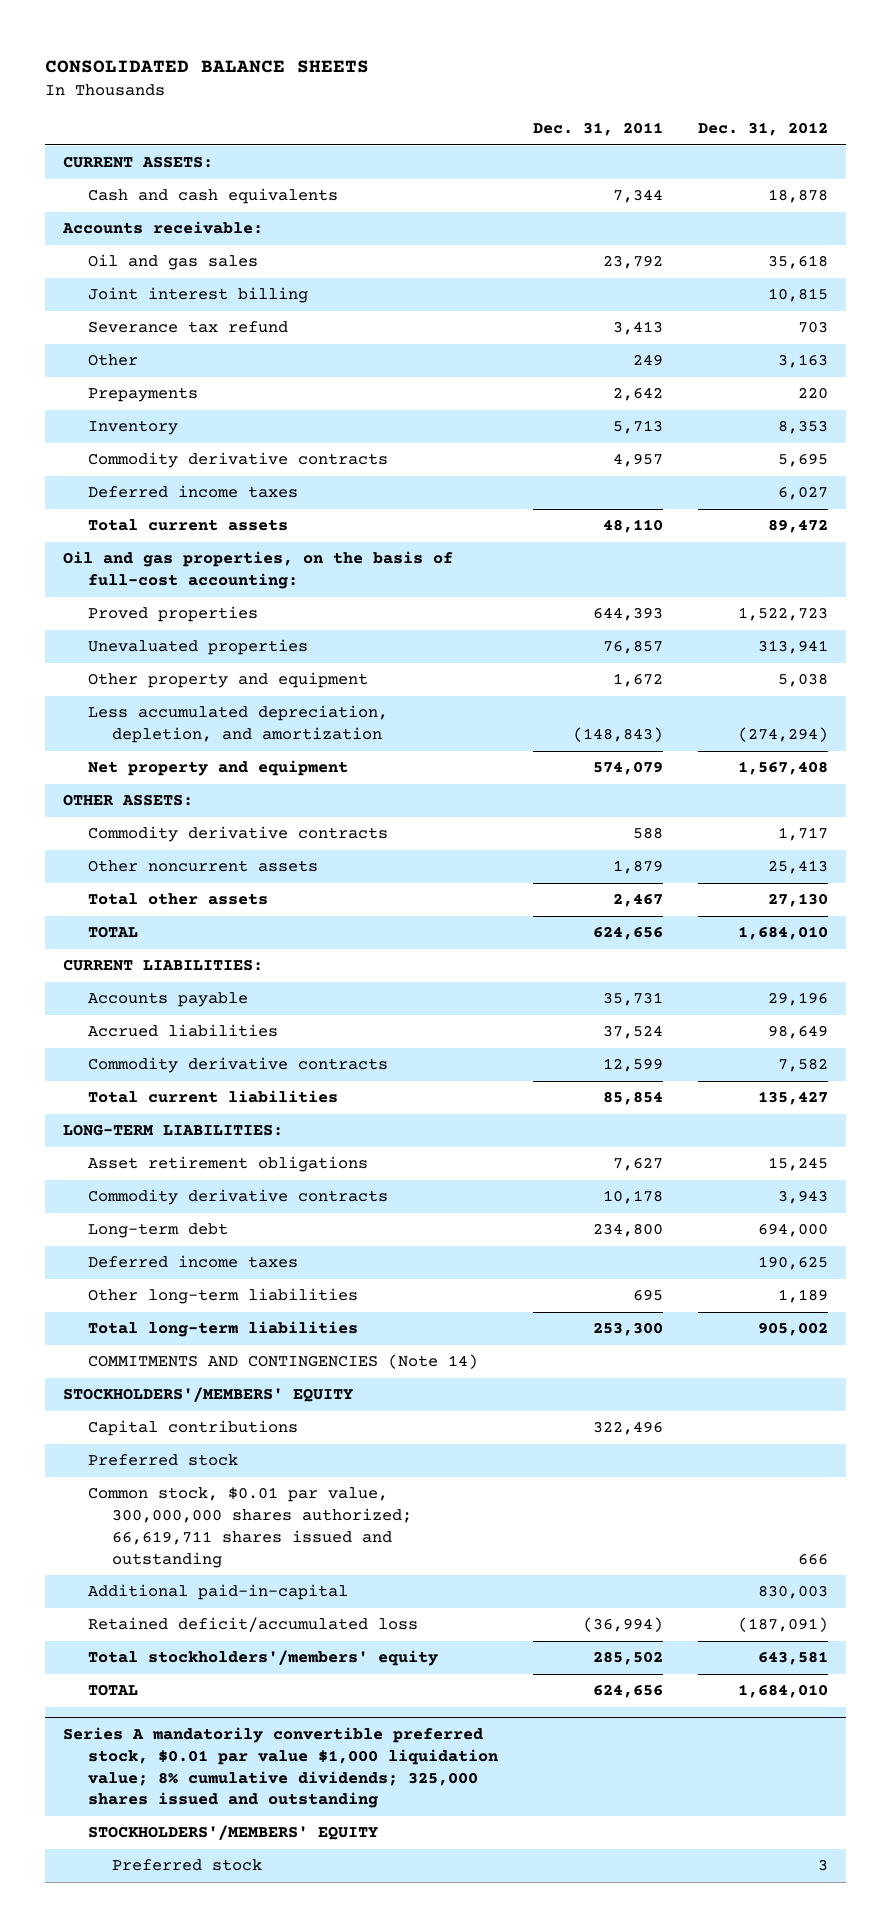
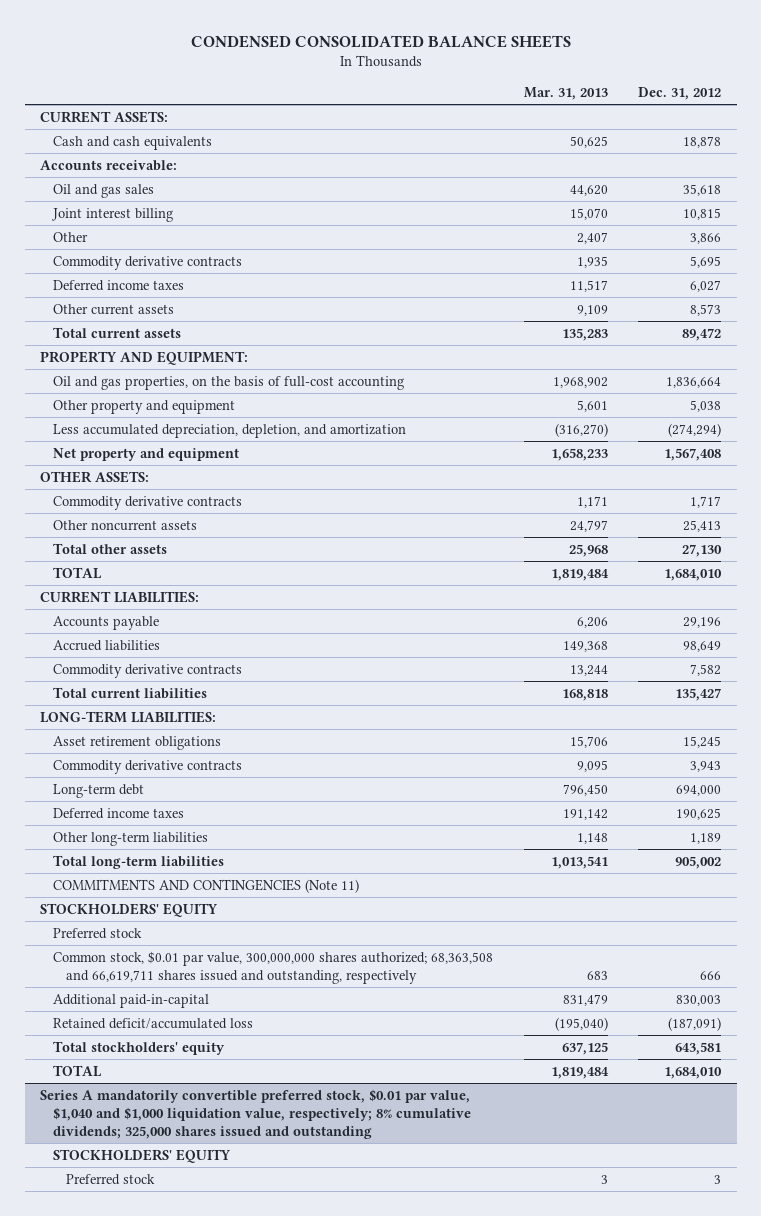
- CONSOLIDATED BALANCE SHEETS
+ CONDENSED CONSOLIDATED BALANCE SHEETS
- | Dec. 31, 2011 | Dec. 31, 2012
+ | Mar. 31, 2013 | Dec. 31, 2012
- Severance tax refund | 3,413 | 703
- Other | 249 | 3,163
- Prepayments | 2,642 | 220
- Inventory | 5,713 | 8,353
+ Other | 2,407 | 3,866
+ Other current assets | 9,109 | 8,573
- Oil and gas properties, on the basis of full-cost accounting:
- Proved properties | 644,393 | 1,522,723
- Unevaluated properties | 76,857 | 313,941
+ PROPERTY AND EQUIPMENT:
+ Oil and gas properties, on the basis of full-cost accounting | 1,968,902 | 1,836,664
- COMMITMENTS AND CONTINGENCIES (Note 14)
- STOCKHOLDERS'/MEMBERS' EQUITY
- Capital contributions | 322,496 |
+ COMMITMENTS AND CONTINGENCIES (Note 11)
+ STOCKHOLDERS' EQUITY
- Common stock, $0.01 par value, 300,000,000 shares authorized; 66,619,711 shares issued and outstanding | | 666
+ Common stock, $0.01 par value, 300,000,000 shares authorized; 68,363,508 and 66,619,711 shares issued and outstanding, respectively | 683 | 666
- Total stockholders'/members' equity | 285,502 | 643,581
+ Total stockholders' equity | 637,125 | 643,581
- Series A mandatorily convertible preferred stock, $0.01 par value $1,000 liquidation value; 8% cumulative dividends; 325,000 shares issued and outstanding
- STOCKHOLDERS'/MEMBERS' EQUITY
+ Series A mandatorily convertible preferred stock, $0.01 par value, $1,040 and $1,000 liquidation value, respectively; 8% cumulative dividends; 325,000 shares issued and outstanding
+ STOCKHOLDERS' EQUITY

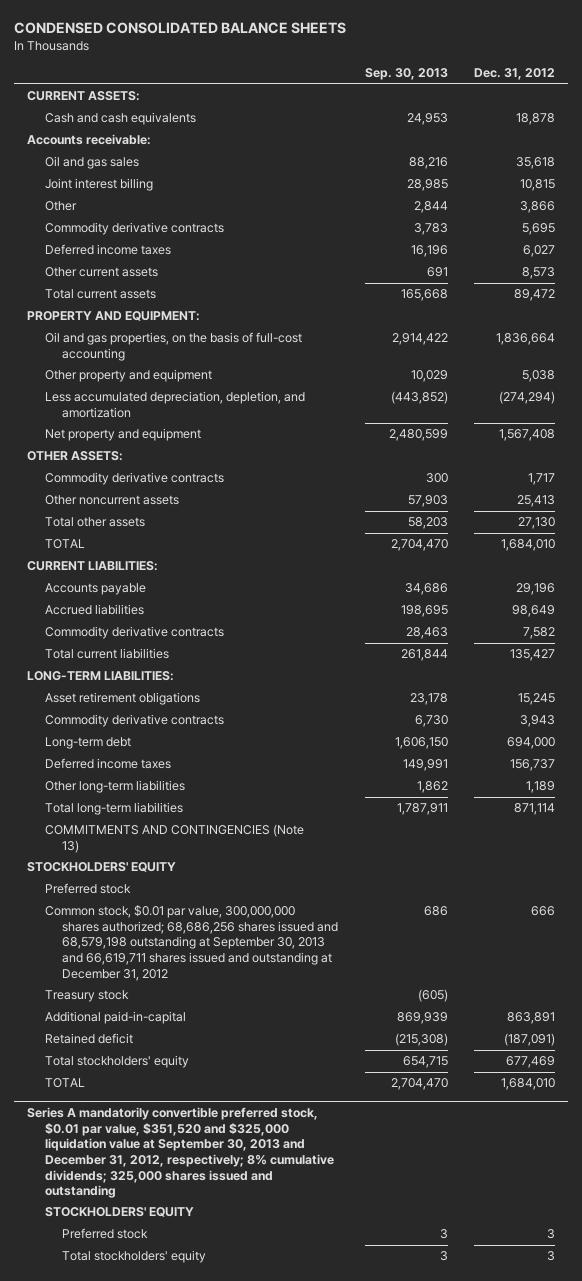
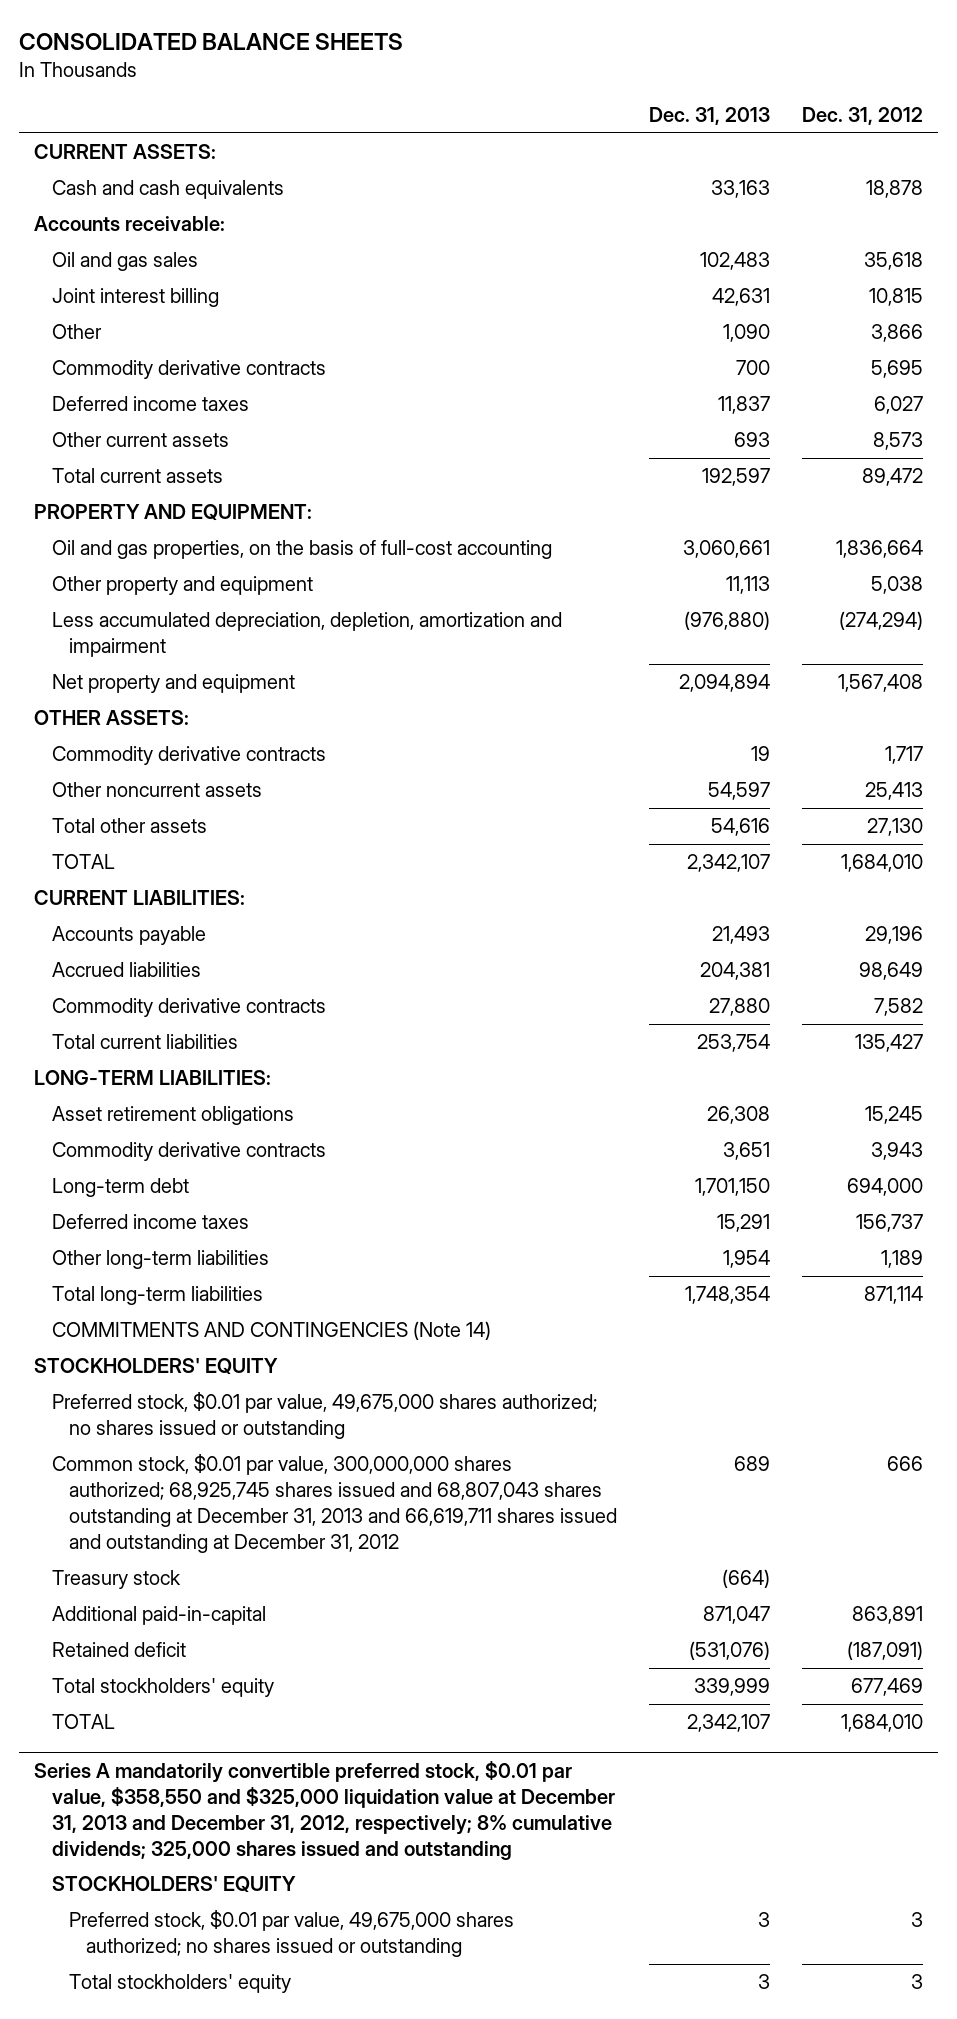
- CONDENSED CONSOLIDATED BALANCE SHEETS
+ CONSOLIDATED BALANCE SHEETS
- | Sep. 30, 2013 | Dec. 31, 2012
+ | Dec. 31, 2013 | Dec. 31, 2012
- Less accumulated depreciation, depletion, and amortization | (443,852) | (274,294)
+ Less accumulated depreciation, depletion, amortization and impairment | (976,880) | (274,294)
- COMMITMENTS AND CONTINGENCIES (Note 13)
+ COMMITMENTS AND CONTINGENCIES (Note 14)
- Preferred stock
- Common stock, $0.01 par value, 300,000,000 shares authorized; 68,686,256 shares issued and 68,579,198 outstanding at September 30, 2013 and 66,619,711 shares issued and outstanding at December 31, 2012 | 686 | 666
+ Preferred stock, $0.01 par value, 49,675,000 shares authorized; no shares issued or outstanding
+ Common stock, $0.01 par value, 300,000,000 shares authorized; 68,925,745 shares issued and 68,807,043 shares outstanding at December 31, 2013 and 66,619,711 shares issued and outstanding at December 31, 2012 | 689 | 666
- Series A mandatorily convertible preferred stock, $0.01 par value, $351,520 and $325,000 liquidation value at September 30, 2013 and December 31, 2012, respectively; 8% cumulative dividends; 325,000 shares issued and outstanding
+ Series A mandatorily convertible preferred stock, $0.01 par value, $358,550 and $325,000 liquidation value at December 31, 2013 and December 31, 2012, respectively; 8% cumulative dividends; 325,000 shares issued and outstanding
- Preferred stock | 3 | 3
+ Preferred stock, $0.01 par value, 49,675,000 shares authorized; no shares issued or outstanding | 3 | 3

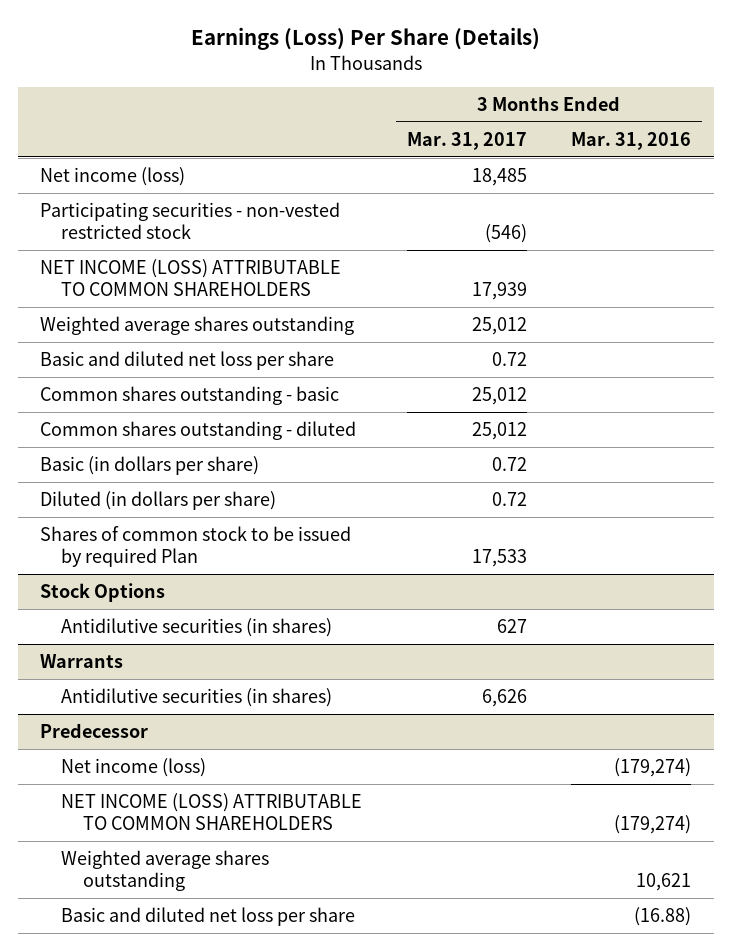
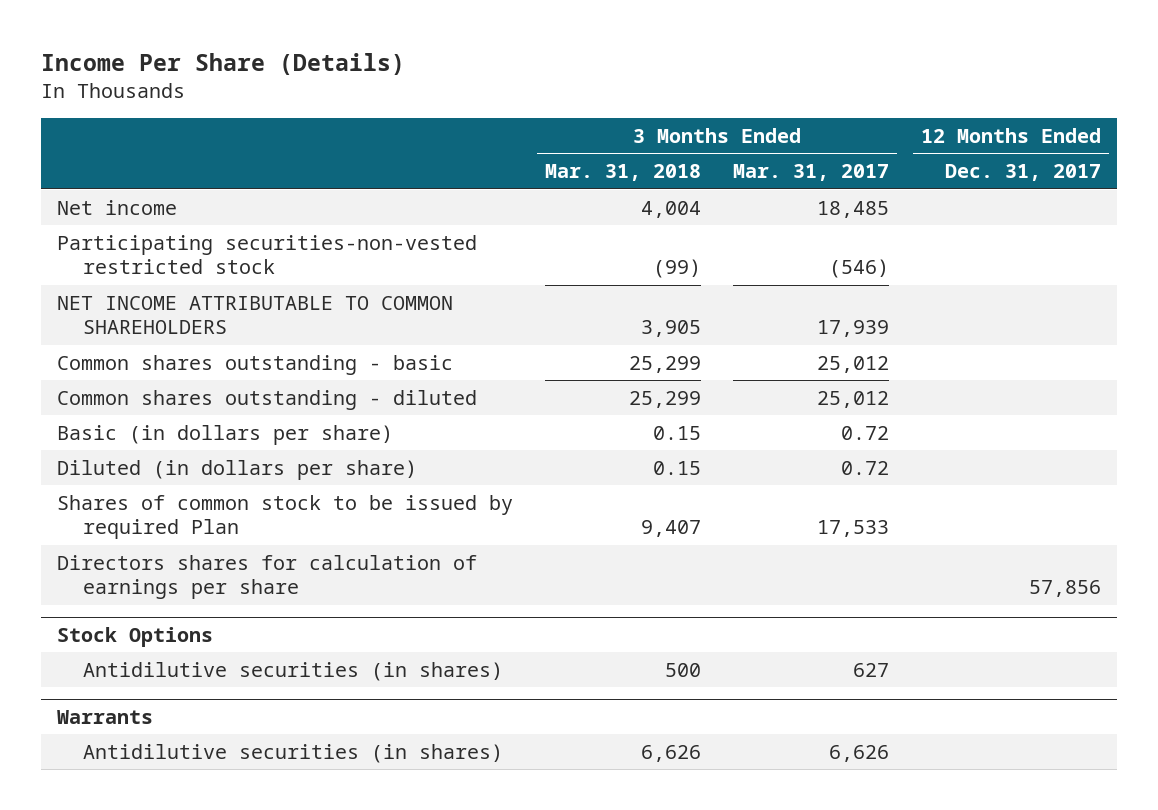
- Earnings (Loss) Per Share (Details)
+ Income Per Share (Details)
- | 3 Months Ended Mar. 31, 2017 | 3 Months Ended Mar. 31, 2016
+ | 3 Months Ended Mar. 31, 2018 | 3 Months Ended Mar. 31, 2017 | 12 Months Ended Dec. 31, 2017
- Net income (loss) | 18,485 |
- Participating securities - non-vested restricted stock | (546) |
- NET INCOME (LOSS) ATTRIBUTABLE TO COMMON SHAREHOLDERS | 17,939 |
- Weighted average shares outstanding | 25,012 |
- Basic and diluted net loss per share | 0.72 |
+ Net income | 4,004 | 18,485 |
+ Participating securities-non-vested restricted stock | (99) | (546) |
+ NET INCOME ATTRIBUTABLE TO COMMON SHAREHOLDERS | 3,905 | 17,939 |
+ Directors shares for calculation of earnings per share | | | 57,856
- Predecessor
- Net income (loss) | | (179,274)
- NET INCOME (LOSS) ATTRIBUTABLE TO COMMON SHAREHOLDERS | | (179,274)
- Weighted average shares outstanding | | 10,621
- Basic and diluted net loss per share | | (16.88)

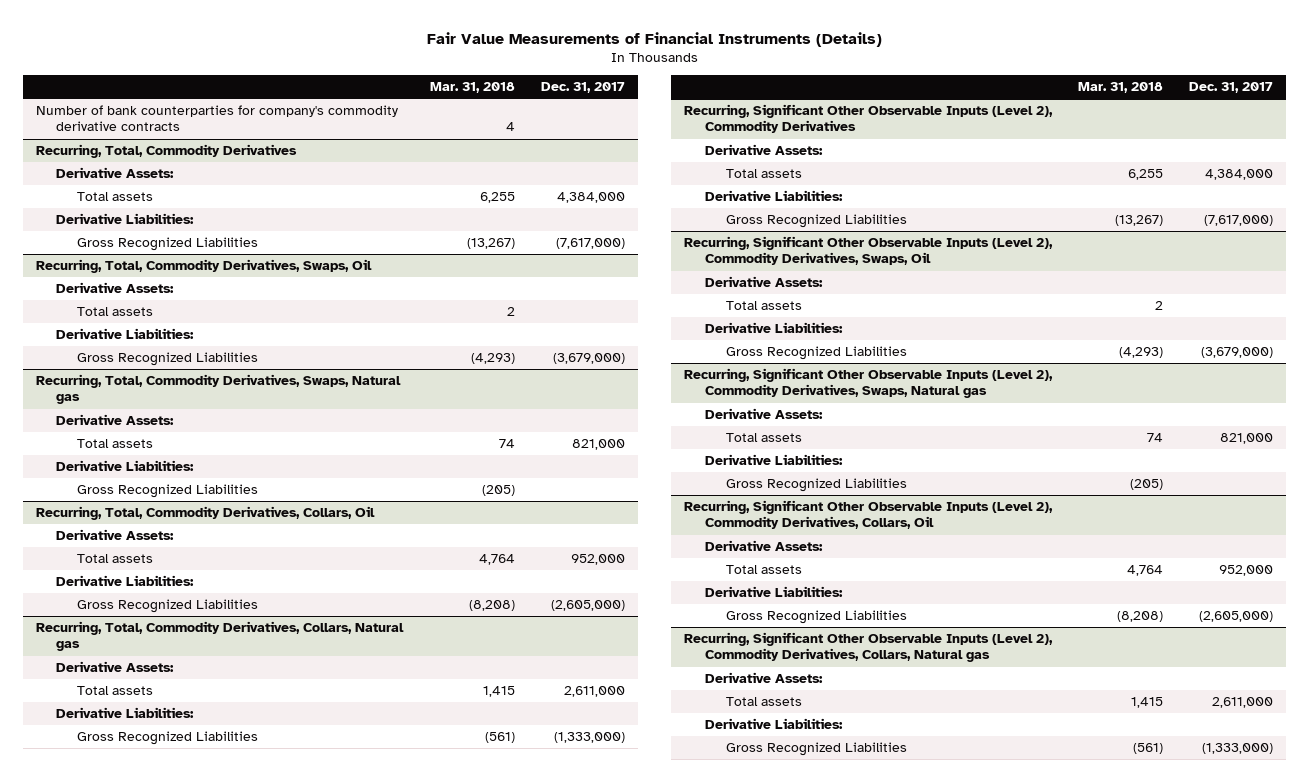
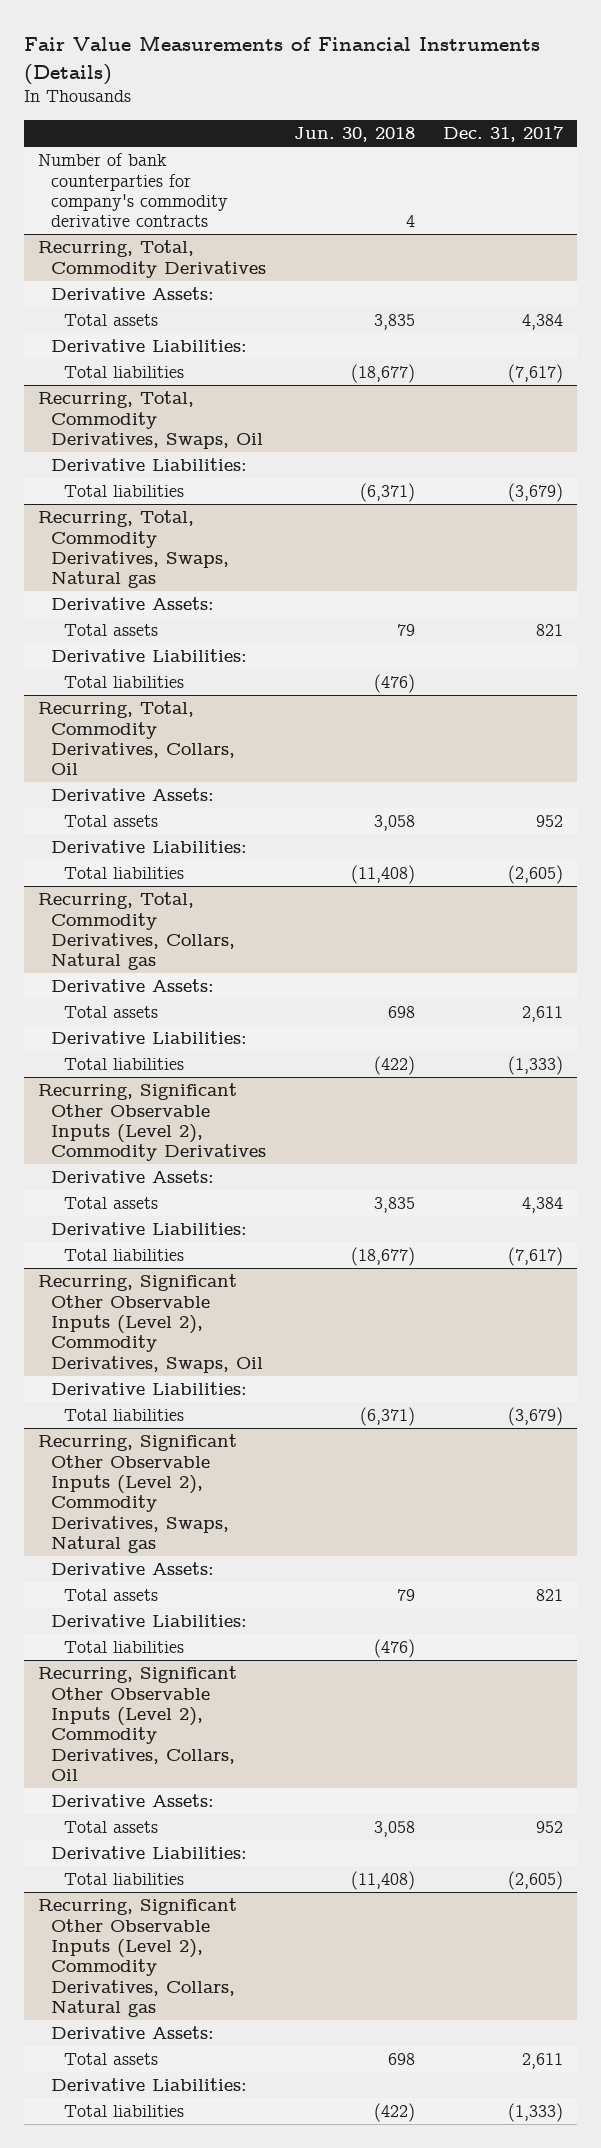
- | Mar. 31, 2018 | Dec. 31, 2017
+ | Jun. 30, 2018 | Dec. 31, 2017
@ Recurring, Total, Commodity Derivatives
- Total assets | 6,255 | 4,384,000
+ Total assets | 3,835 | 4,384
- Gross Recognized Liabilities | (13,267) | (7,617,000)
+ Total liabilities | (18,677) | (7,617)
@ Recurring, Total, Commodity Derivatives, Swaps, Oil
- Derivative Assets:
- Total assets | 2 |
- Gross Recognized Liabilities | (4,293) | (3,679,000)
+ Total liabilities | (6,371) | (3,679)
@ Recurring, Total, Commodity Derivatives, Swaps, Natural gas
- Total assets | 74 | 821,000
+ Total assets | 79 | 821
- Gross Recognized Liabilities | (205) |
+ Total liabilities | (476) |
@ Recurring, Total, Commodity Derivatives, Collars, Oil
- Total assets | 4,764 | 952,000
+ Total assets | 3,058 | 952
- Gross Recognized Liabilities | (8,208) | (2,605,000)
+ Total liabilities | (11,408) | (2,605)
@ Recurring, Total, Commodity Derivatives, Collars, Natural gas
- Total assets | 1,415 | 2,611,000
+ Total assets | 698 | 2,611
- Gross Recognized Liabilities | (561) | (1,333,000)
+ Total liabilities | (422) | (1,333)
@ Recurring, Significant Other Observable Inputs (Level 2), Commodity Derivatives
- Total assets | 6,255 | 4,384,000
+ Total assets | 3,835 | 4,384
- Gross Recognized Liabilities | (13,267) | (7,617,000)
+ Total liabilities | (18,677) | (7,617)
@ Recurring, Significant Other Observable Inputs (Level 2), Commodity Derivatives, Swaps, Oil
- Derivative Assets:
- Total assets | 2 |
- Gross Recognized Liabilities | (4,293) | (3,679,000)
+ Total liabilities | (6,371) | (3,679)
@ Recurring, Significant Other Observable Inputs (Level 2), Commodity Derivatives, Swaps, Natural gas
- Total assets | 74 | 821,000
+ Total assets | 79 | 821
- Gross Recognized Liabilities | (205) |
+ Total liabilities | (476) |
@ Recurring, Significant Other Observable Inputs (Level 2), Commodity Derivatives, Collars, Oil
- Total assets | 4,764 | 952,000
+ Total assets | 3,058 | 952
- Gross Recognized Liabilities | (8,208) | (2,605,000)
+ Total liabilities | (11,408) | (2,605)
@ Recurring, Significant Other Observable Inputs (Level 2), Commodity Derivatives, Collars, Natural gas
- Total assets | 1,415 | 2,611,000
+ Total assets | 698 | 2,611
- Gross Recognized Liabilities | (561) | (1,333,000)
+ Total liabilities | (422) | (1,333)

